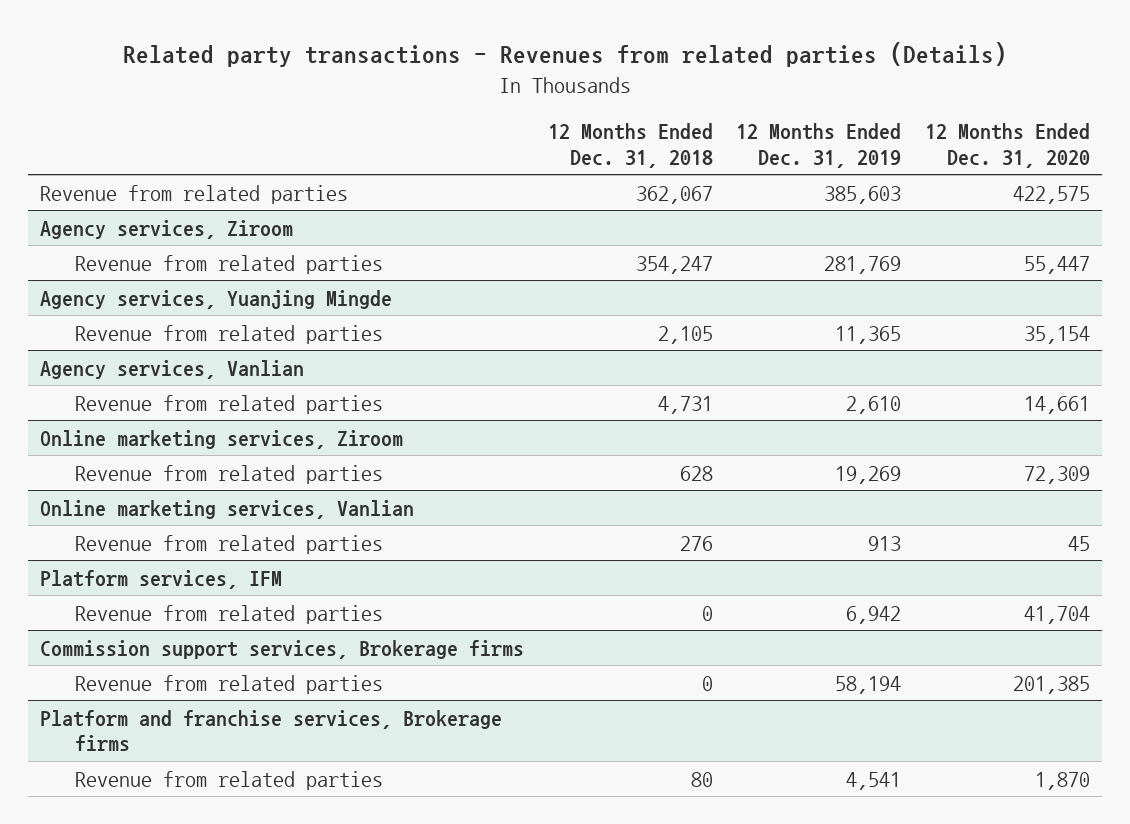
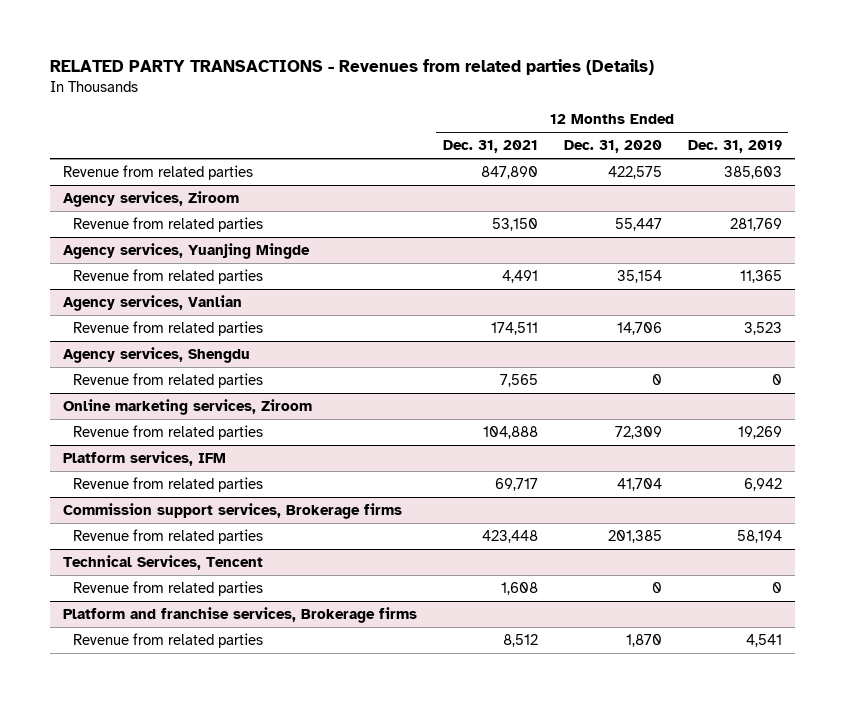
- Related party transactions - Revenues from related parties (Details)
+ RELATED PARTY TRANSACTIONS - Revenues from related parties (Details)
- | 12 Months Ended Dec. 31, 2018 | 12 Months Ended Dec. 31, 2019 | 12 Months Ended Dec. 31, 2020
+ | 12 Months Ended Dec. 31, 2021 | 12 Months Ended Dec. 31, 2020 | 12 Months Ended Dec. 31, 2019
@ Agency services, Vanlian
- Revenue from related parties | 4,731 | 2,610 | 14,661
+ Revenue from related parties | 174,511 | 14,706 | 3,523
+ Agency services, Shengdu
+ Revenue from related parties | 7,565 | 0 | 0
- Online marketing services, Vanlian
- Revenue from related parties | 276 | 913 | 45
+ Technical Services, Tencent
+ Revenue from related parties | 1,608 | 0 | 0

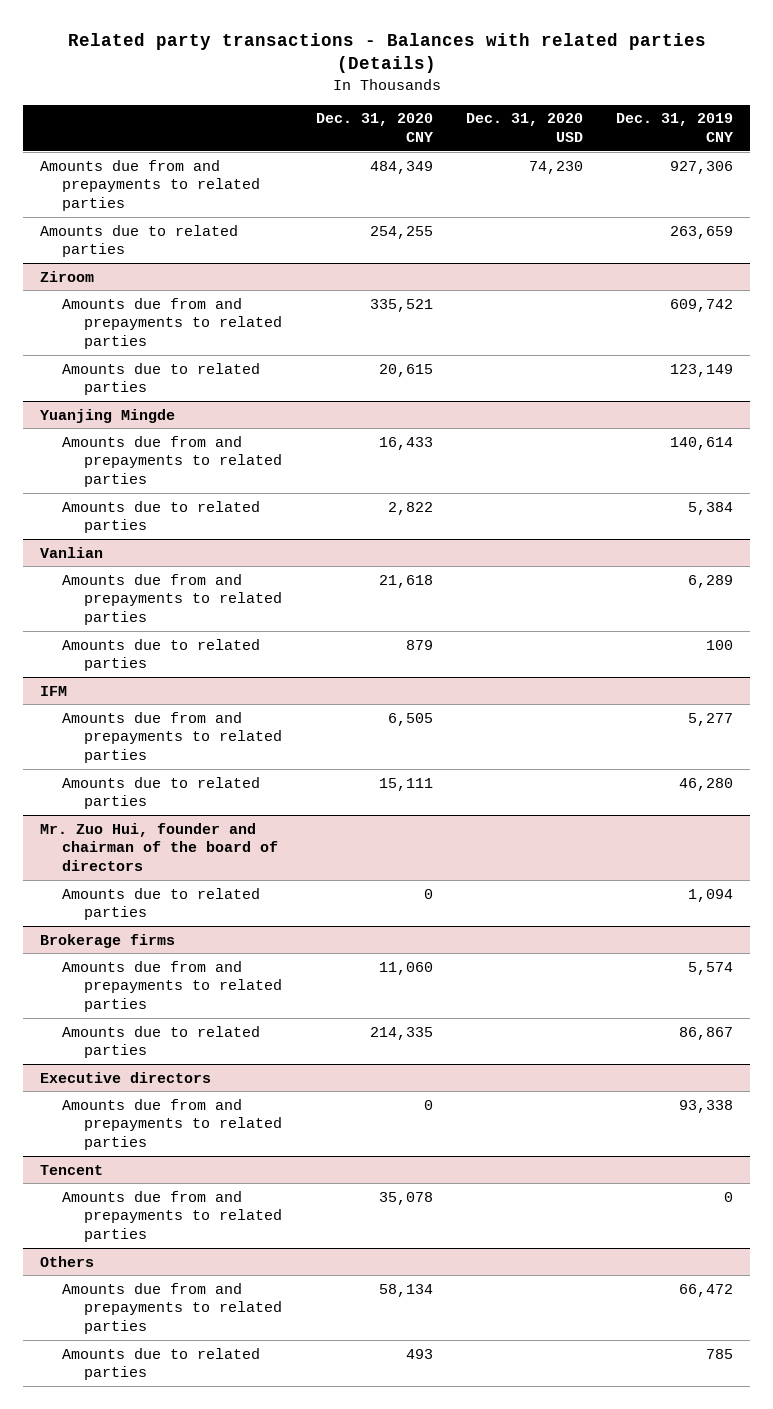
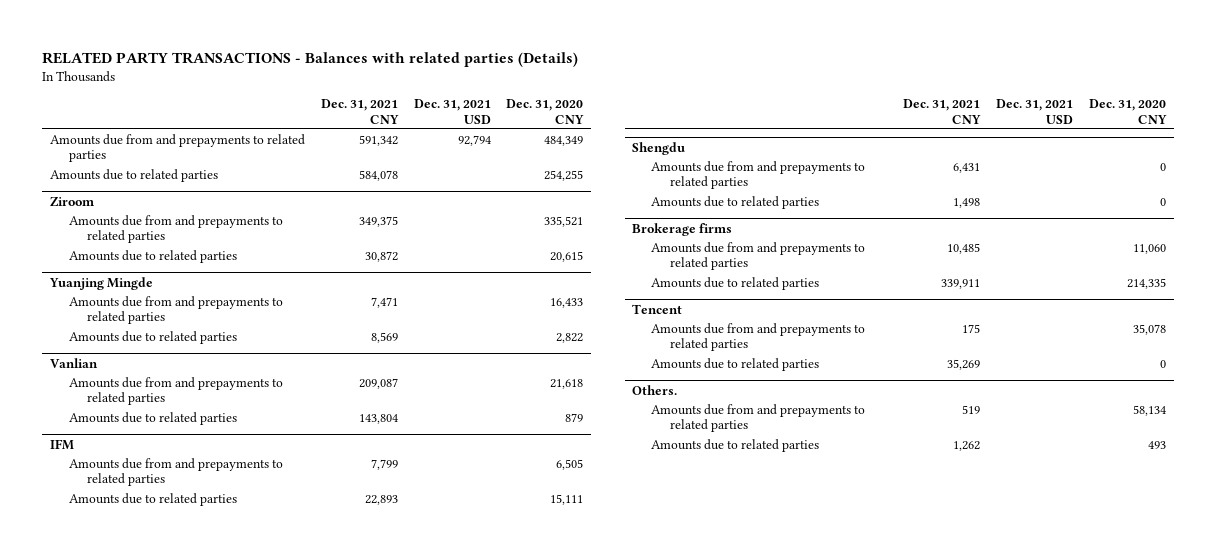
- Related party transactions - Balances with related parties (Details)
+ RELATED PARTY TRANSACTIONS - Balances with related parties (Details)
- | Dec. 31, 2020 CNY | Dec. 31, 2020 USD | Dec. 31, 2019 CNY
+ | Dec. 31, 2021 CNY | Dec. 31, 2021 USD | Dec. 31, 2020 CNY
- Mr. Zuo Hui, founder and chairman of the board of directors
+ Shengdu
+ Amounts due from and prepayments to related parties | 6,431 | | 0
- Executive directors
- Amounts due from and prepayments to related parties | 0 | | 93,338
- Others
@ Tencent
+ Amounts due to related parties | 35,269 | | 0
+ Others.

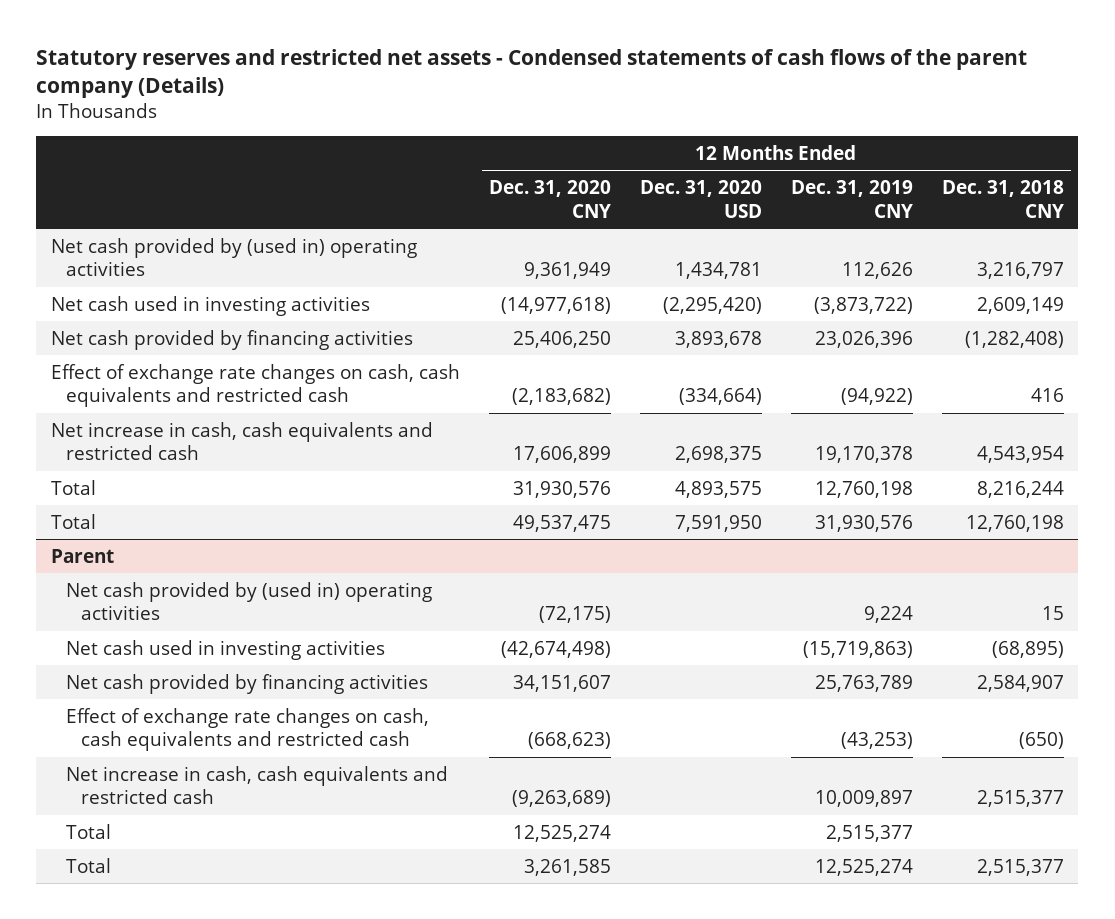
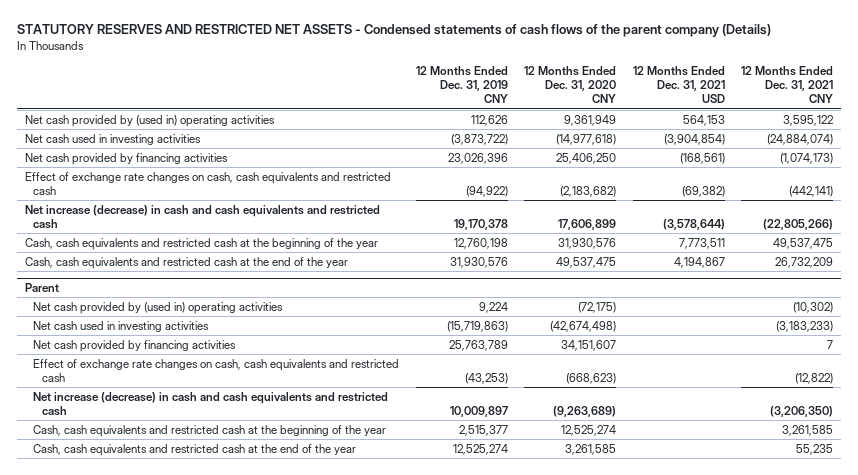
- Statutory reserves and restricted net assets - Condensed statements of cash flows of the parent company (Details)
+ STATUTORY RESERVES AND RESTRICTED NET ASSETS - Condensed statements of cash flows of the parent company (Details)
- | 12 Months Ended Dec. 31, 2020 CNY | 12 Months Ended Dec. 31, 2020 USD | 12 Months Ended Dec. 31, 2019 CNY | 12 Months Ended Dec. 31, 2018 CNY
+ | 12 Months Ended Dec. 31, 2019 CNY | 12 Months Ended Dec. 31, 2020 CNY | 12 Months Ended Dec. 31, 2021 USD | 12 Months Ended Dec. 31, 2021 CNY
- Net increase in cash, cash equivalents and restricted cash | 17,606,899 | 2,698,375 | 19,170,378 | 4,543,954
- Total | 31,930,576 | 4,893,575 | 12,760,198 | 8,216,244
- Total | 49,537,475 | 7,591,950 | 31,930,576 | 12,760,198
+ Net increase (decrease) in cash and cash equivalents and restricted cash | 19,170,378 | 17,606,899 | (3,578,644) | (22,805,266)
+ Cash, cash equivalents and restricted cash at the beginning of the year | 12,760,198 | 31,930,576 | 7,773,511 | 49,537,475
+ Cash, cash equivalents and restricted cash at the end of the year | 31,930,576 | 49,537,475 | 4,194,867 | 26,732,209
@ Parent
- Net increase in cash, cash equivalents and restricted cash | (9,263,689) | | 10,009,897 | 2,515,377
- Total | 12,525,274 | | 2,515,377 |
- Total | 3,261,585 | | 12,525,274 | 2,515,377
+ Net increase (decrease) in cash and cash equivalents and restricted cash | 10,009,897 | (9,263,689) | | (3,206,350)
+ Cash, cash equivalents and restricted cash at the beginning of the year | 2,515,377 | 12,525,274 | | 3,261,585
+ Cash, cash equivalents and restricted cash at the end of the year | 12,525,274 | 3,261,585 | | 55,235

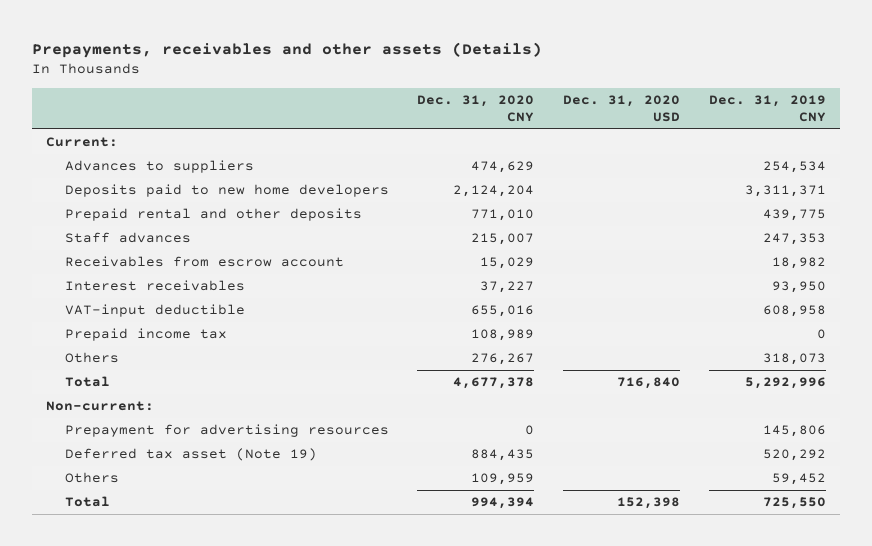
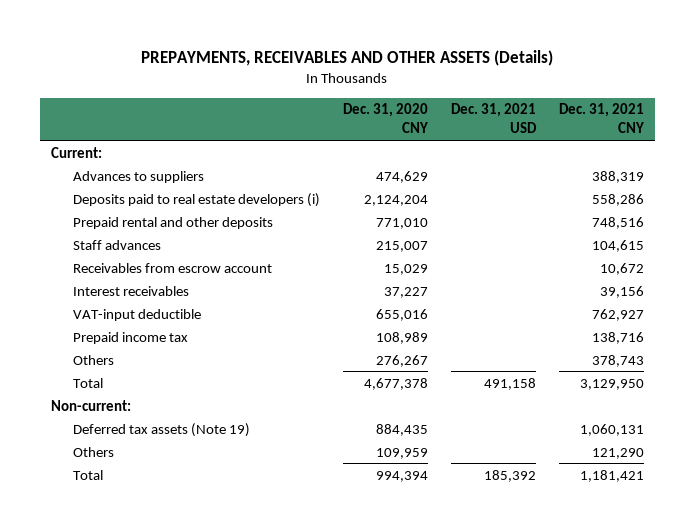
- Prepayments, receivables and other assets (Details)
+ PREPAYMENTS, RECEIVABLES AND OTHER ASSETS (Details)
- | Dec. 31, 2020 CNY | Dec. 31, 2020 USD | Dec. 31, 2019 CNY
+ | Dec. 31, 2020 CNY | Dec. 31, 2021 USD | Dec. 31, 2021 CNY
- Deposits paid to new home developers | 2,124,204 | | 3,311,371
+ Deposits paid to real estate developers (i) | 2,124,204 | | 558,286
- Prepayment for advertising resources | 0 | | 145,806
- Deferred tax asset (Note 19) | 884,435 | | 520,292
+ Deferred tax assets (Note 19) | 884,435 | | 1,060,131

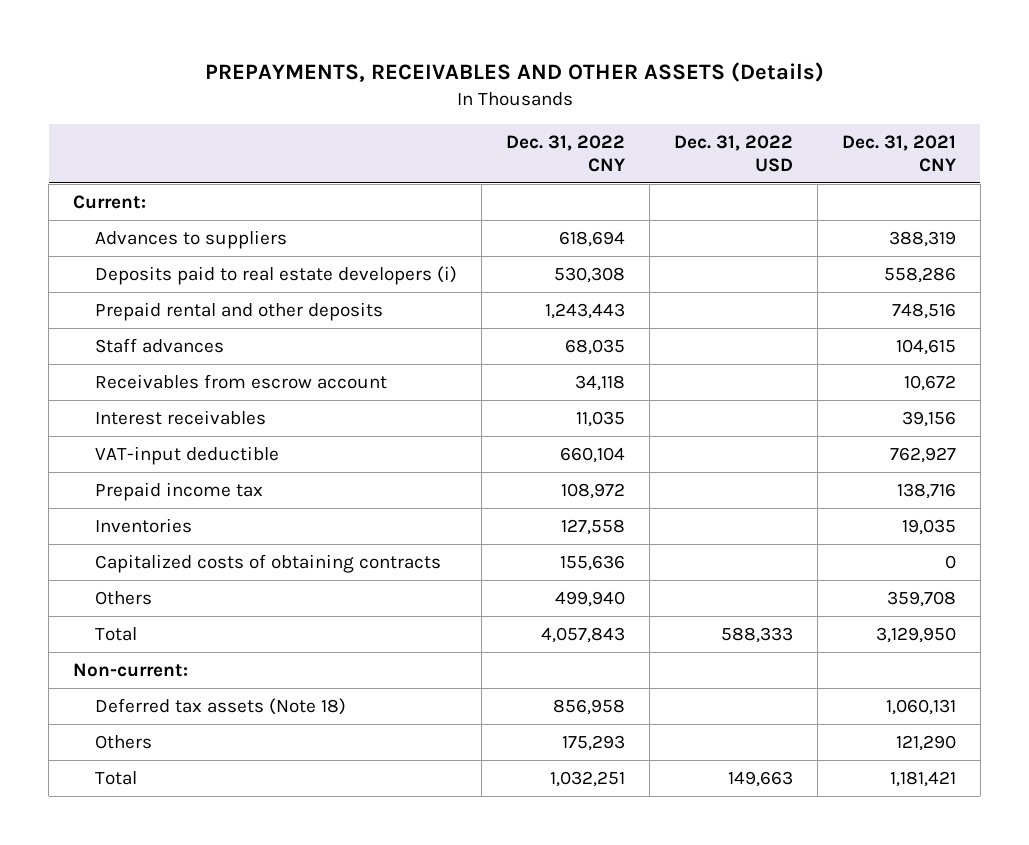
- | Dec. 31, 2020 CNY | Dec. 31, 2021 USD | Dec. 31, 2021 CNY
+ | Dec. 31, 2022 CNY | Dec. 31, 2022 USD | Dec. 31, 2021 CNY
- Others | 276,267 | | 378,743
+ Inventories | 127,558 | | 19,035
+ Capitalized costs of obtaining contracts | 155,636 | | 0
+ Others | 499,940 | | 359,708
- Deferred tax assets (Note 19) | 884,435 | | 1,060,131
+ Deferred tax assets (Note 18) | 856,958 | | 1,060,131

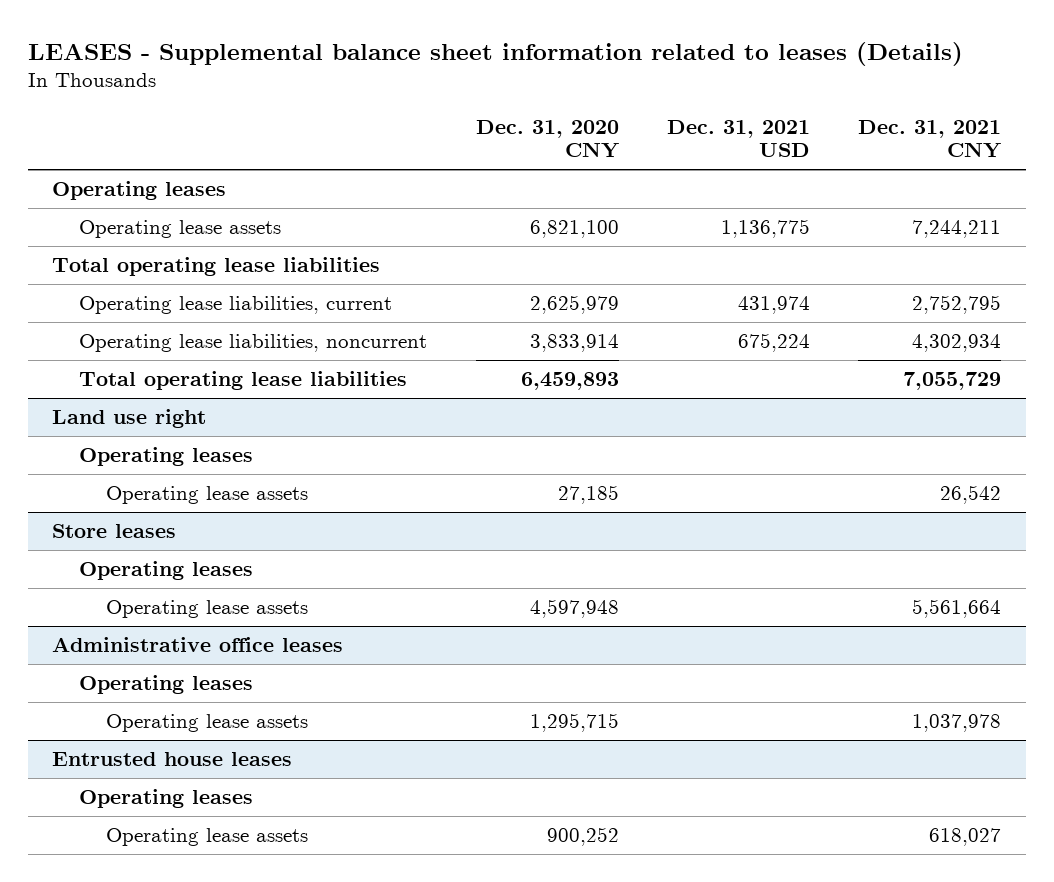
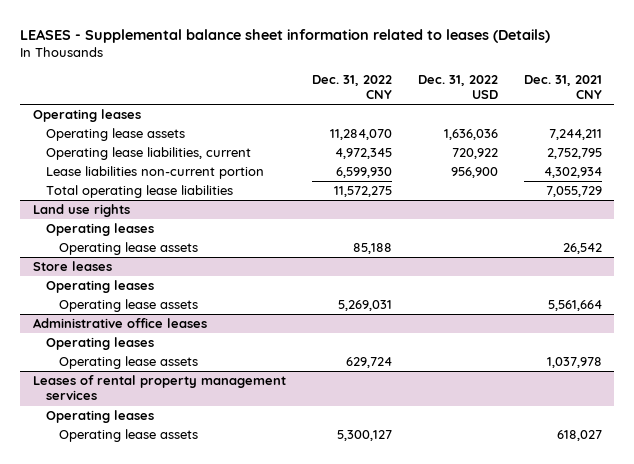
- | Dec. 31, 2020 CNY | Dec. 31, 2021 USD | Dec. 31, 2021 CNY
+ | Dec. 31, 2022 CNY | Dec. 31, 2022 USD | Dec. 31, 2021 CNY
- Total operating lease liabilities
- Operating lease liabilities, noncurrent | 3,833,914 | 675,224 | 4,302,934
+ Lease liabilities non-current portion | 6,599,930 | 956,900 | 4,302,934
- Land use right
+ Land use rights
- Entrusted house leases
+ Leases of rental property management services

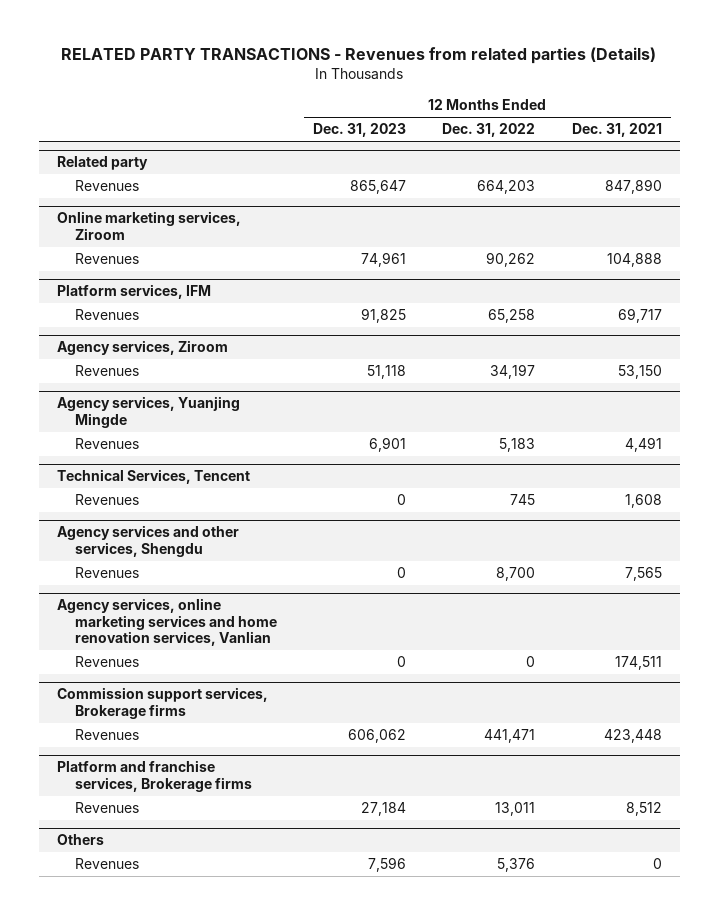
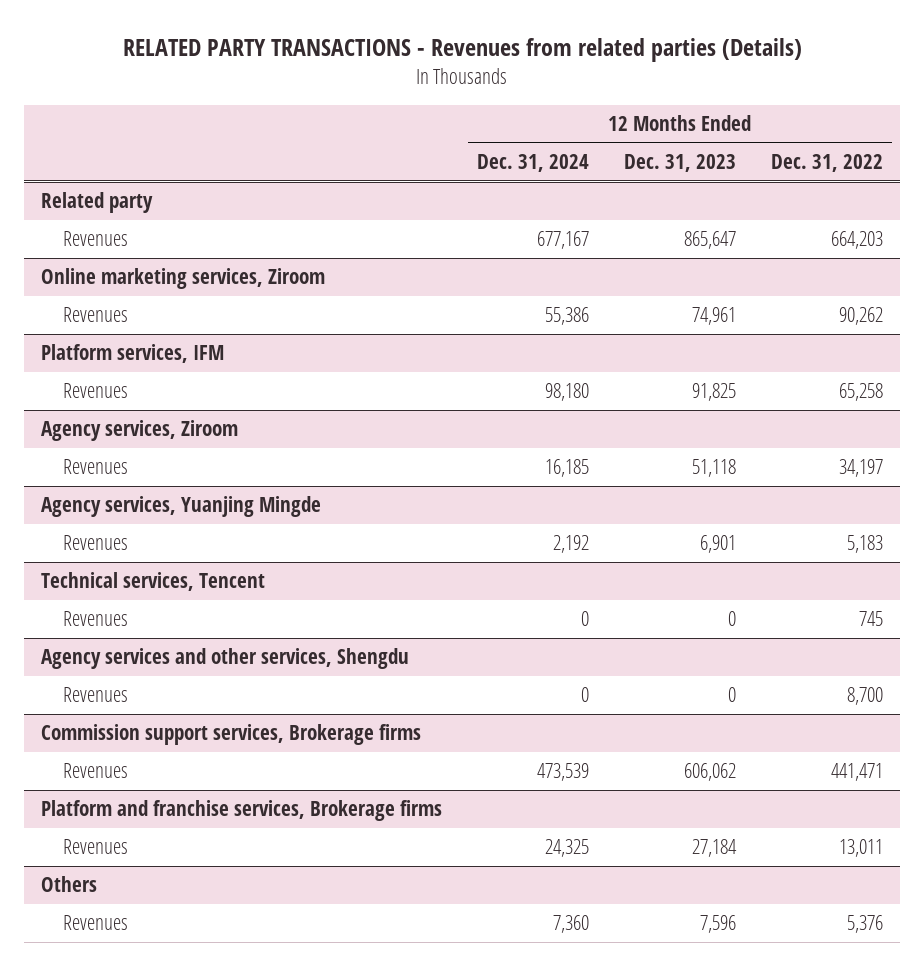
- | 12 Months Ended Dec. 31, 2023 | 12 Months Ended Dec. 31, 2022 | 12 Months Ended Dec. 31, 2021
+ | 12 Months Ended Dec. 31, 2024 | 12 Months Ended Dec. 31, 2023 | 12 Months Ended Dec. 31, 2022
- Technical Services, Tencent
+ Technical services, Tencent
- Agency services, online marketing services and home renovation services, Vanlian
- Revenues | 0 | 0 | 174,511

